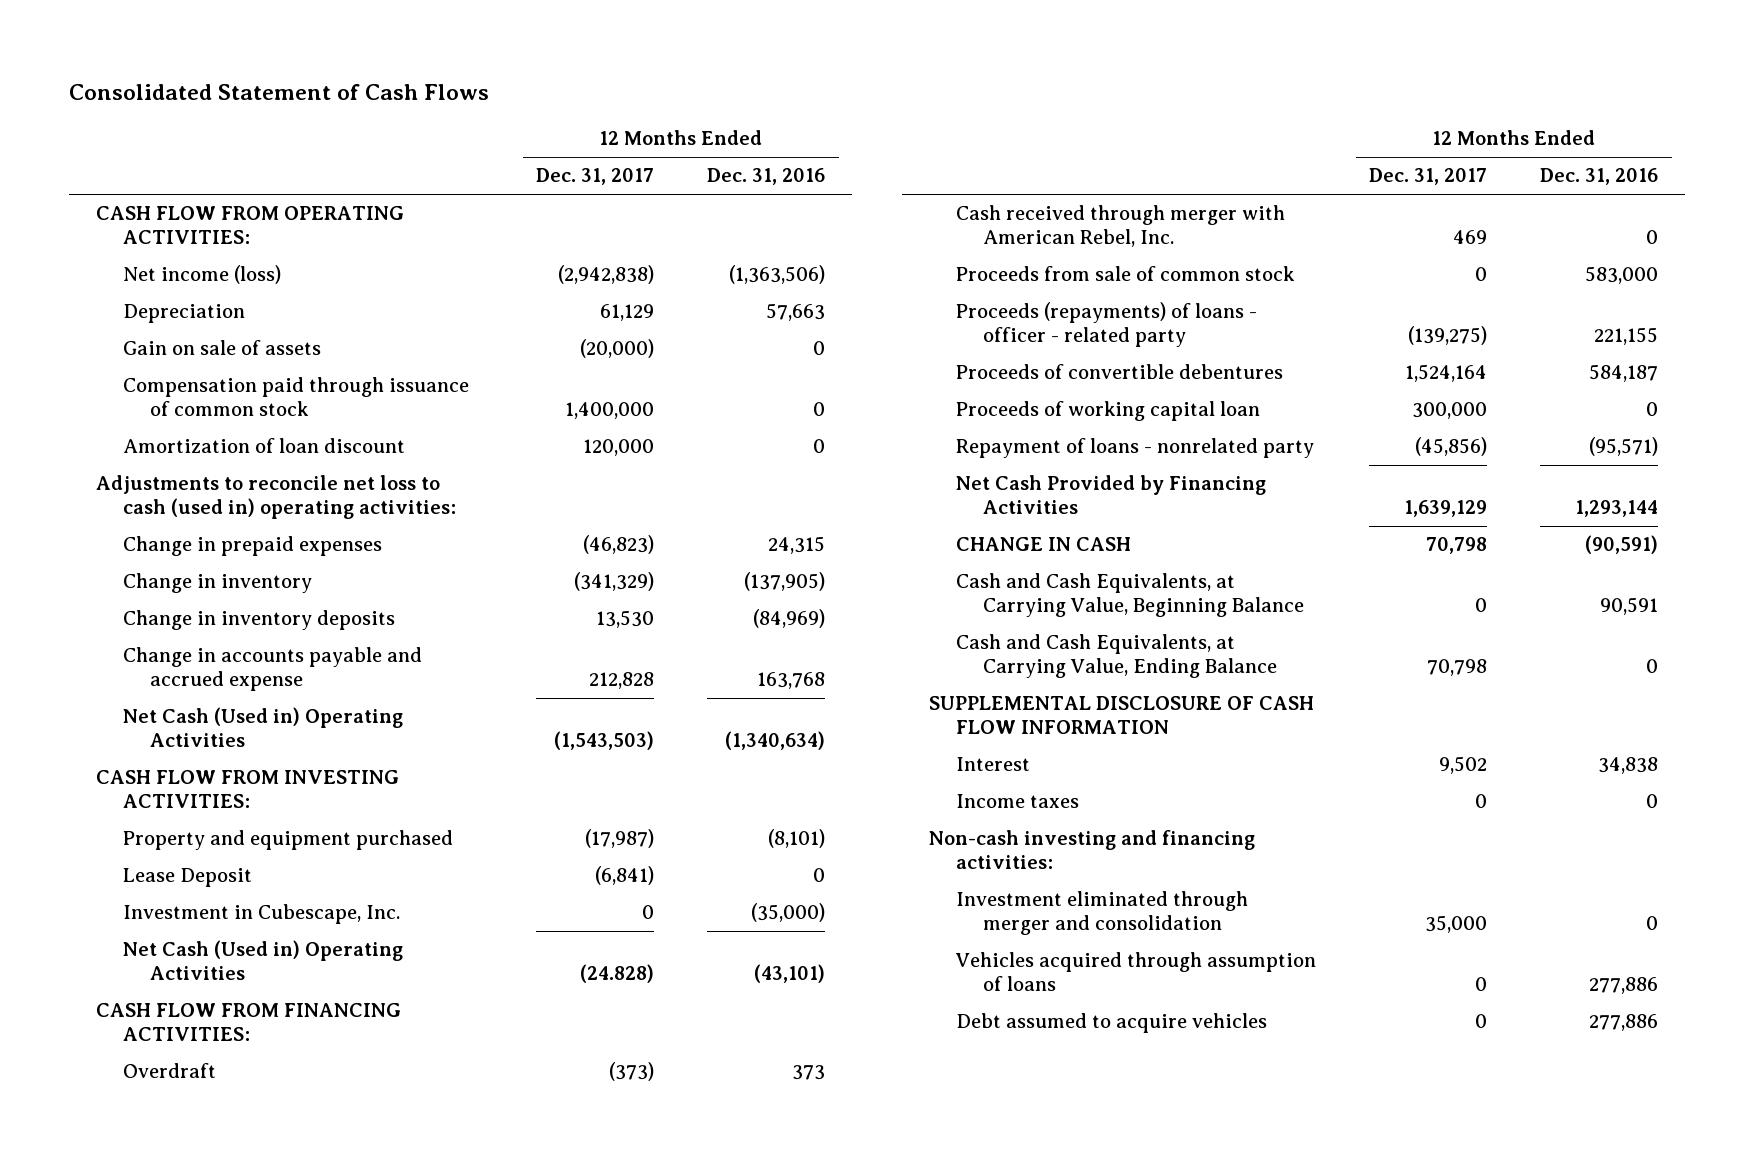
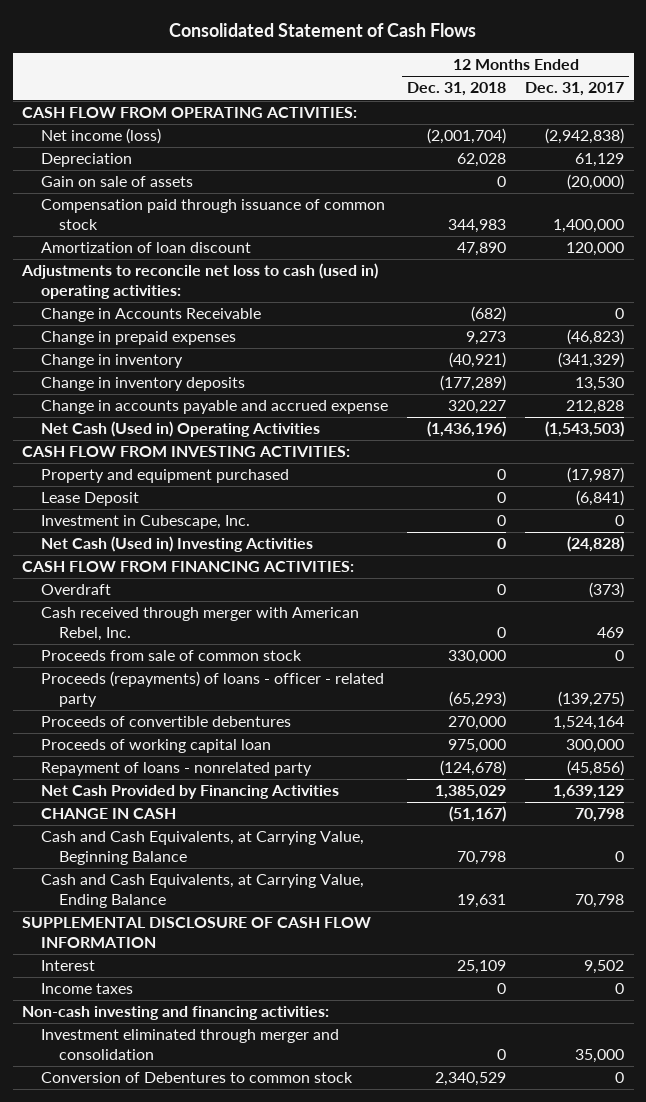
- | 12 Months Ended Dec. 31, 2017 | 12 Months Ended Dec. 31, 2016
+ | 12 Months Ended Dec. 31, 2018 | 12 Months Ended Dec. 31, 2017
+ Change in Accounts Receivable | (682) | 0
- Net Cash (Used in) Operating Activities | (24.828) | (43,101)
+ Net Cash (Used in) Investing Activities | 0 | (24,828)
- Vehicles acquired through assumption of loans | 0 | 277,886
- Debt assumed to acquire vehicles | 0 | 277,886
+ Conversion of Debentures to common stock | 2,340,529 | 0

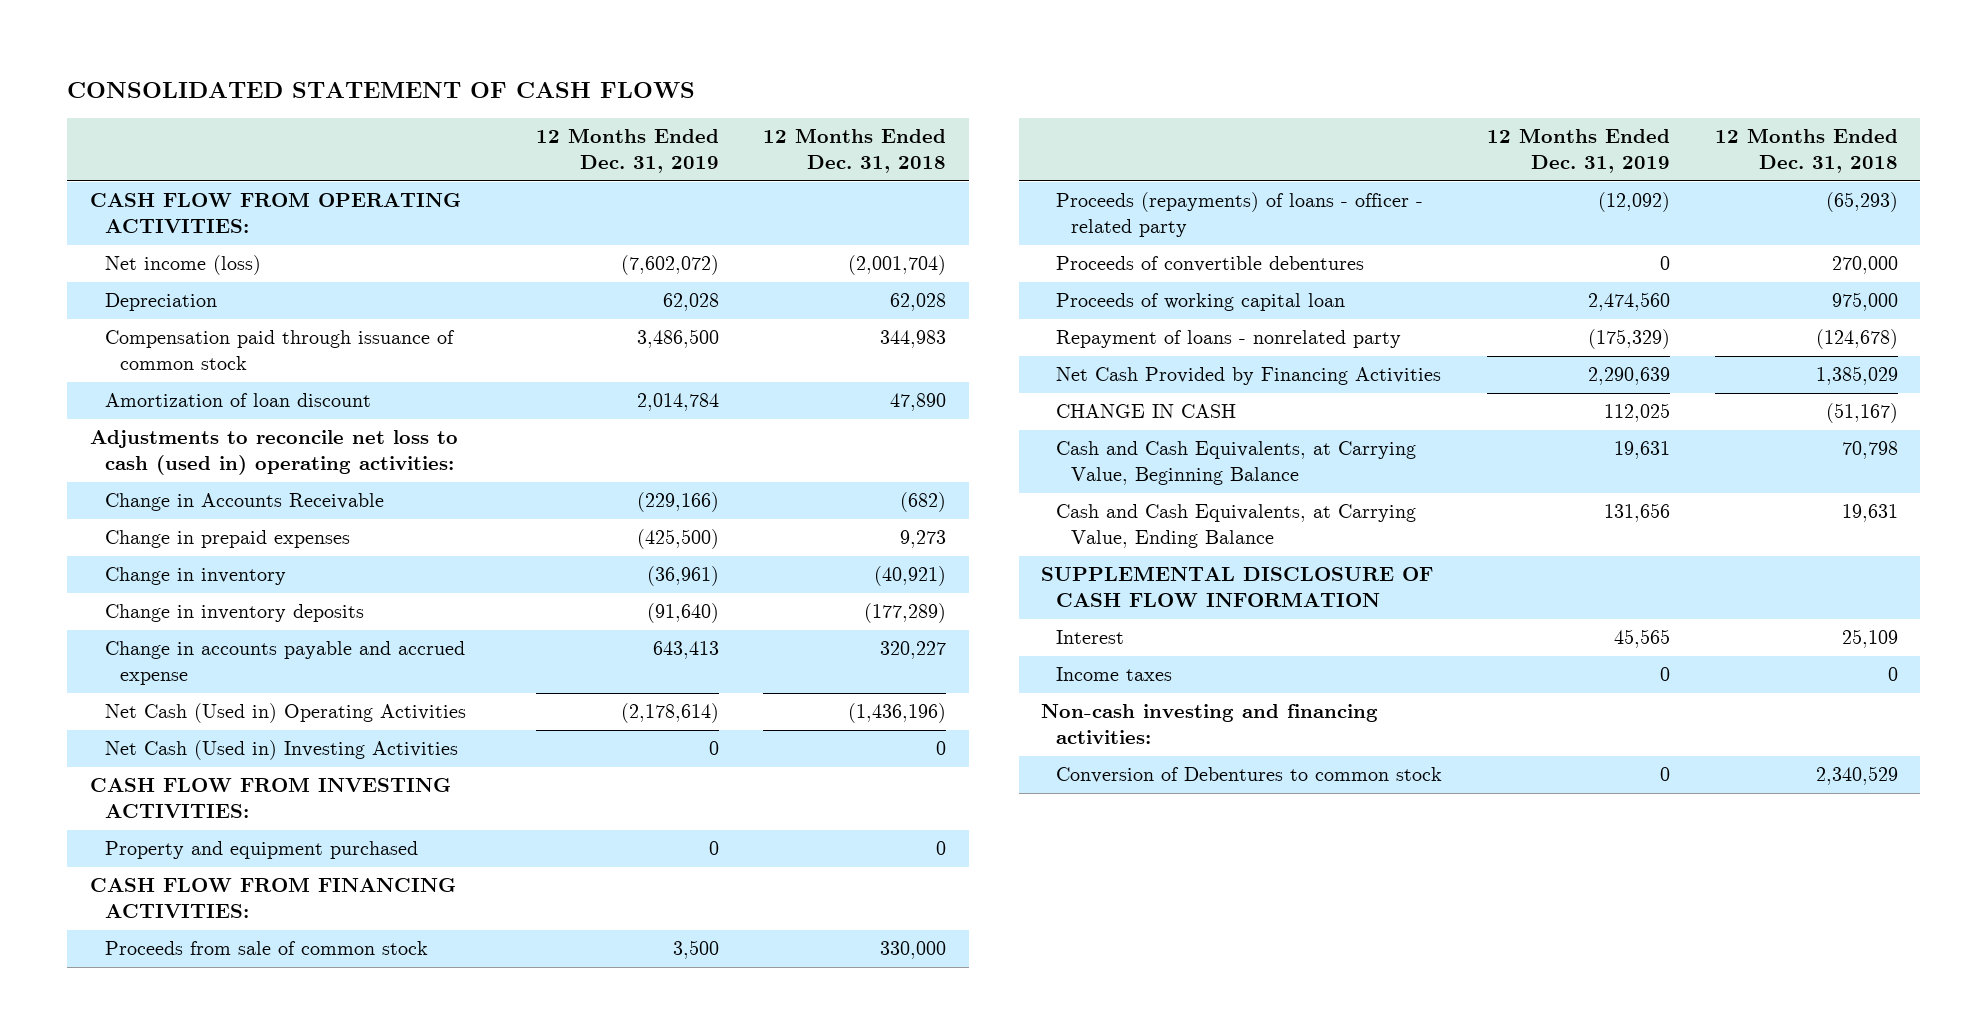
- Consolidated Statement of Cash Flows
+ CONSOLIDATED STATEMENT OF CASH FLOWS
- | 12 Months Ended Dec. 31, 2018 | 12 Months Ended Dec. 31, 2017
+ | 12 Months Ended Dec. 31, 2019 | 12 Months Ended Dec. 31, 2018
- Gain on sale of assets | 0 | (20,000)
moved up: Net Cash (Used in) Investing Activities | 0 | 0
- Lease Deposit | 0 | (6,841)
- Investment in Cubescape, Inc. | 0 | 0
- Overdraft | 0 | (373)
- Cash received through merger with American Rebel, Inc. | 0 | 469
- Investment eliminated through merger and consolidation | 0 | 35,000

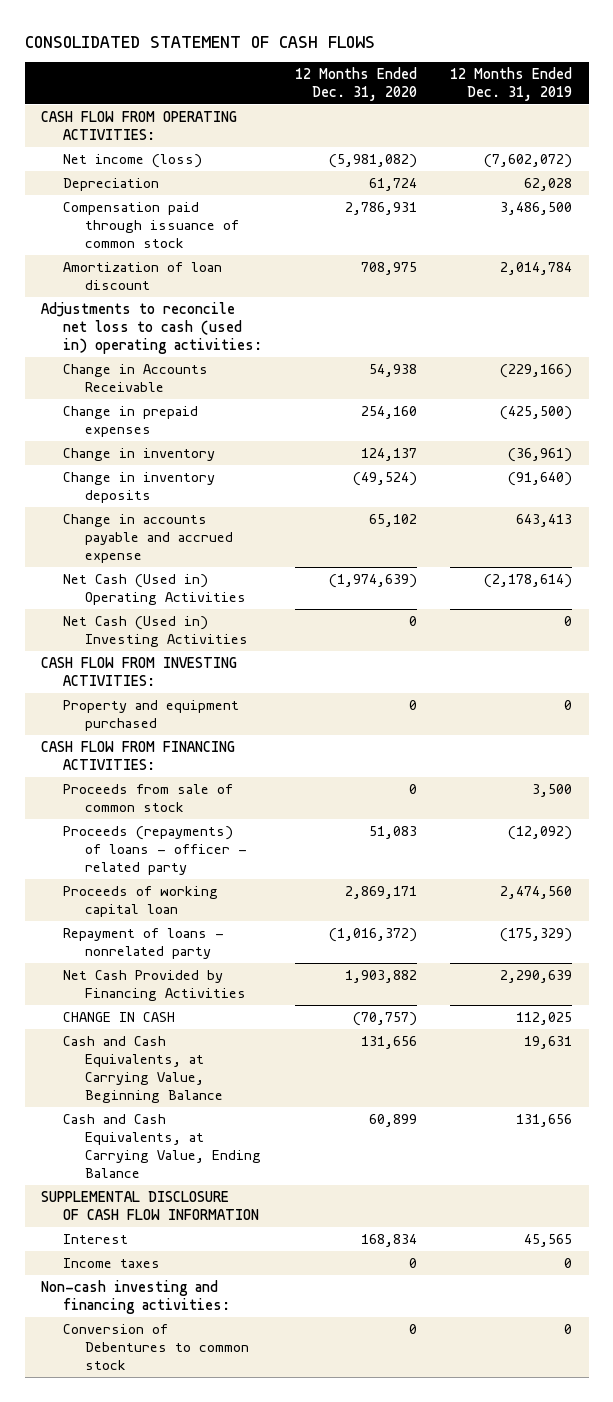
- | 12 Months Ended Dec. 31, 2019 | 12 Months Ended Dec. 31, 2018
+ | 12 Months Ended Dec. 31, 2020 | 12 Months Ended Dec. 31, 2019
- Proceeds of convertible debentures | 0 | 270,000

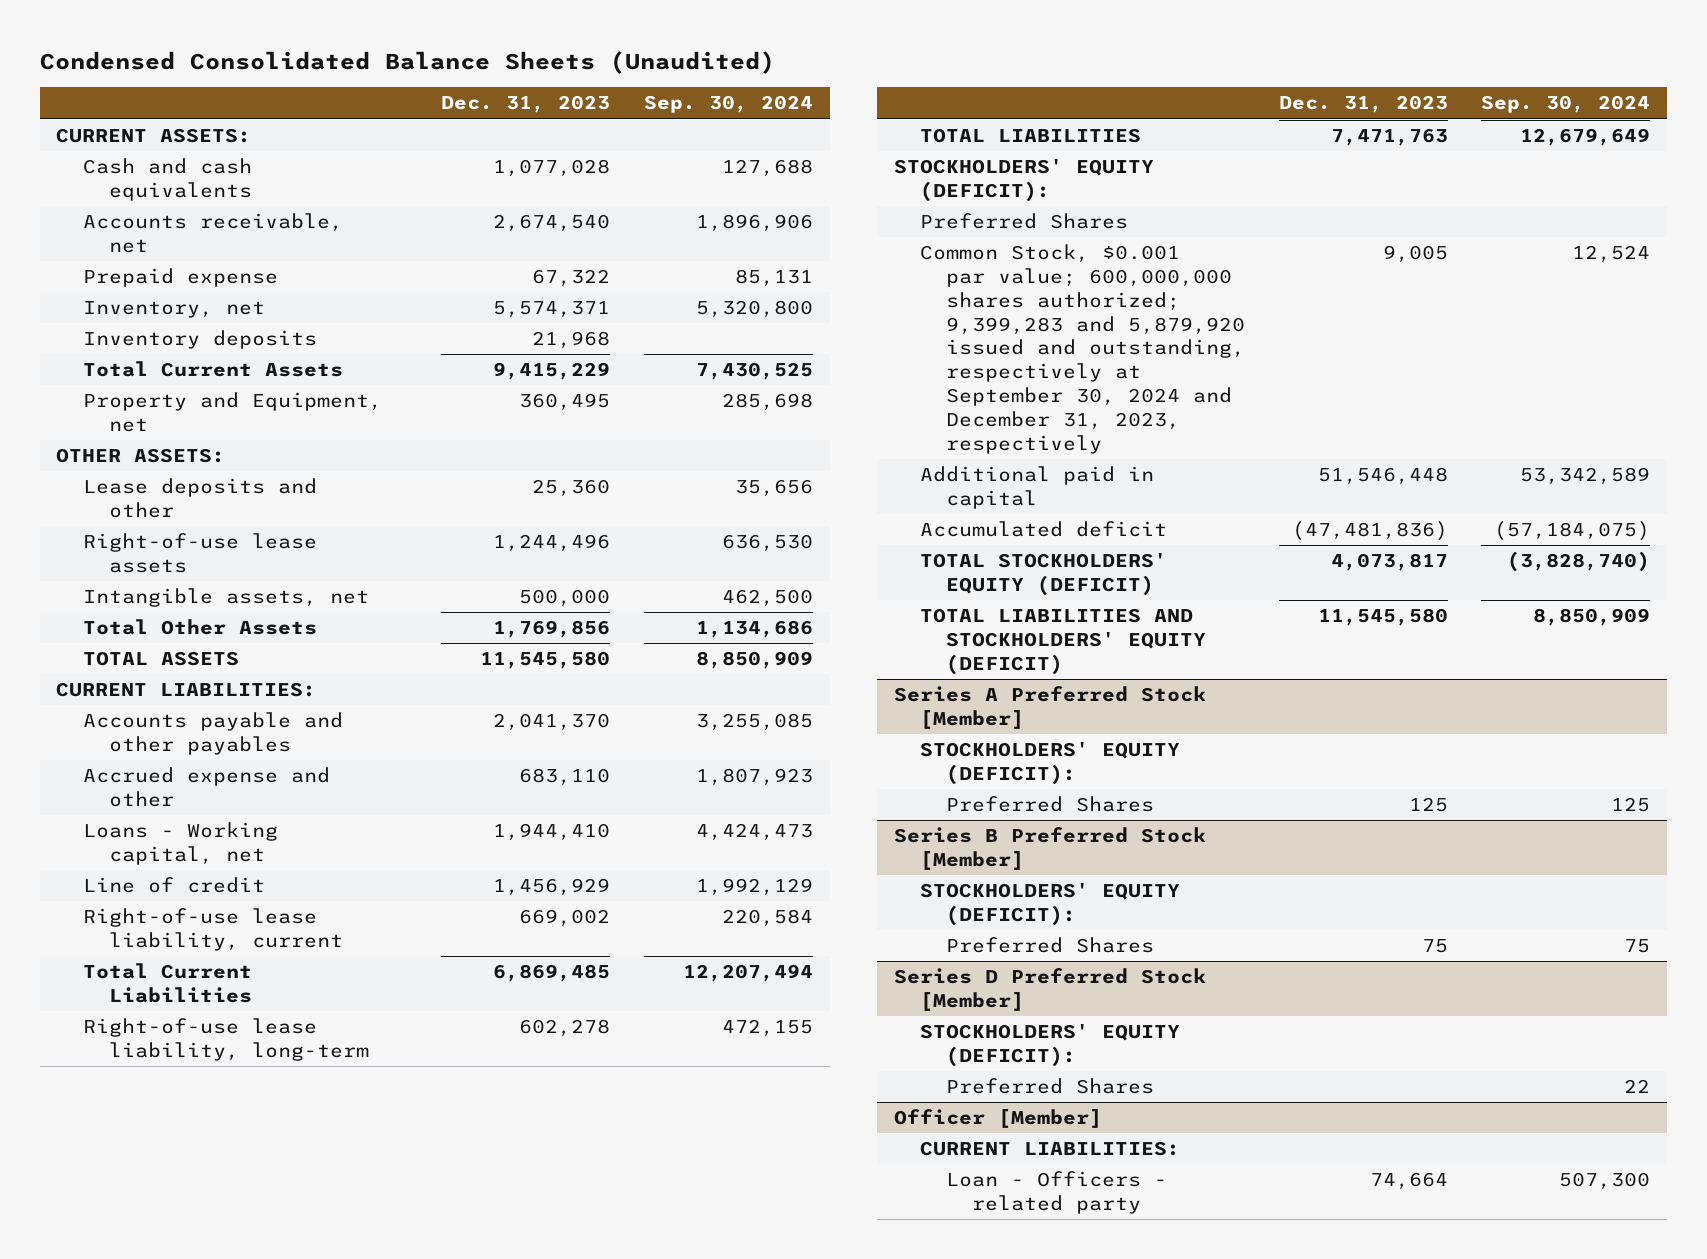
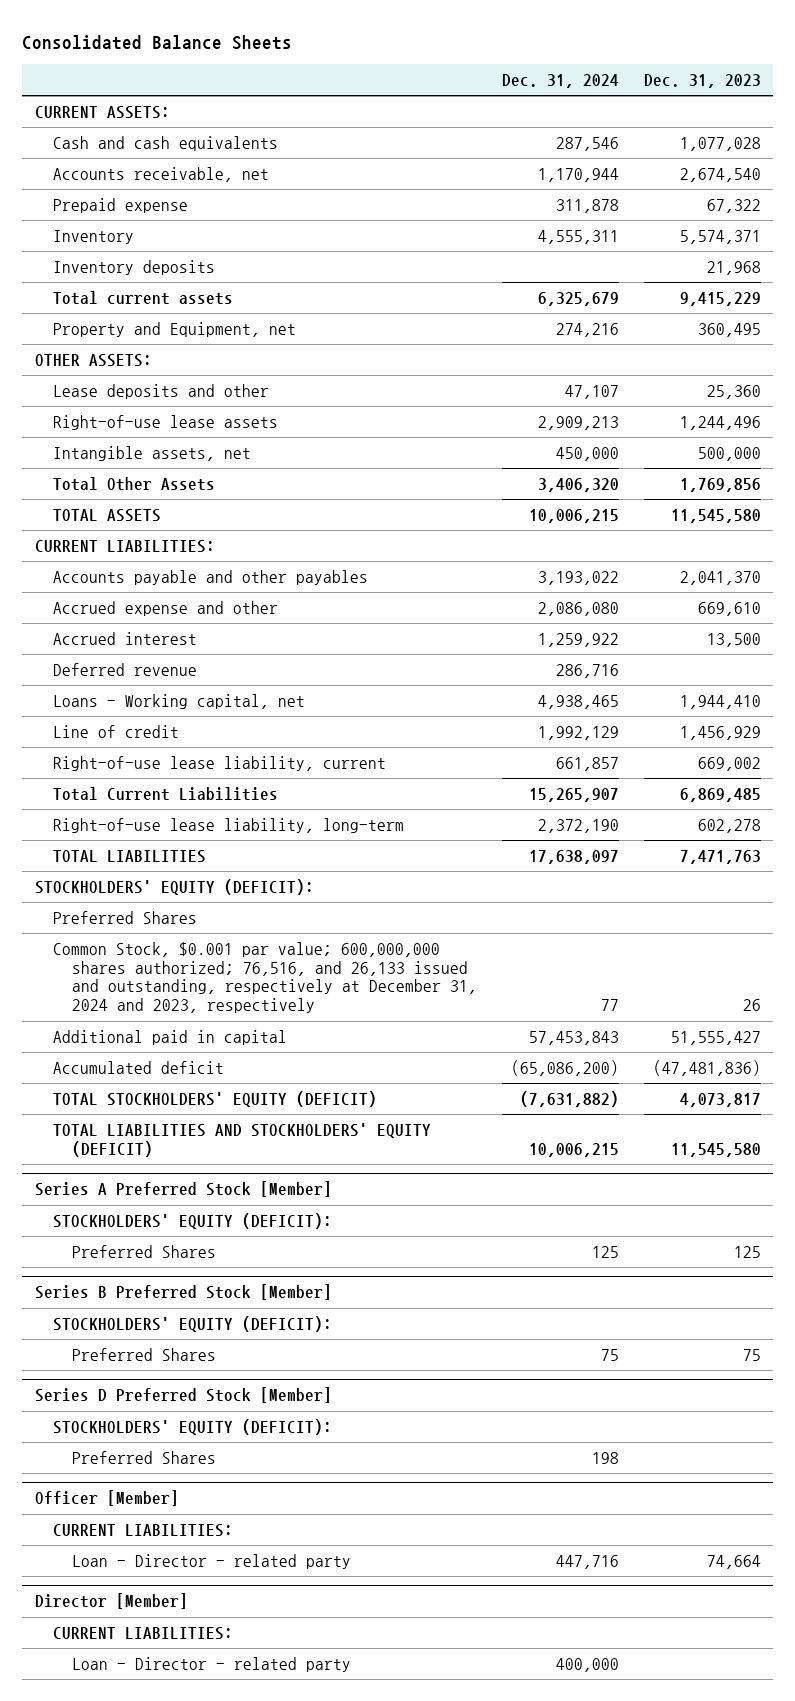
- Condensed Consolidated Balance Sheets (Unaudited)
+ Consolidated Balance Sheets
- | Dec. 31, 2023 | Sep. 30, 2024
+ | Dec. 31, 2024 | Dec. 31, 2023
- Inventory, net | 5,574,371 | 5,320,800
+ Inventory | 4,555,311 | 5,574,371
- Total Current Assets | 9,415,229 | 7,430,525
+ Total current assets | 6,325,679 | 9,415,229
- Accrued expense and other | 683,110 | 1,807,923
+ Accrued expense and other | 2,086,080 | 669,610
+ Accrued interest | 1,259,922 | 13,500
+ Deferred revenue | 286,716 |
- Common Stock, $0.001 par value; 600,000,000 shares authorized; 9,399,283 and 5,879,920 issued and outstanding, respectively at September 30, 2024 and December 31, 2023, respectively | 9,005 | 12,524
- Additional paid in capital | 51,546,448 | 53,342,589
+ Common Stock, $0.001 par value; 600,000,000 shares authorized; 76,516, and 26,133 issued and outstanding, respectively at December 31, 2024 and 2023, respectively | 77 | 26
+ Additional paid in capital | 57,453,843 | 51,555,427
@ Officer [Member]
- Loan - Officers - related party | 74,664 | 507,300
+ Loan - Director - related party | 447,716 | 74,664
+ Director [Member]
+ CURRENT LIABILITIES:
+ Loan - Director - related party | 400,000 |

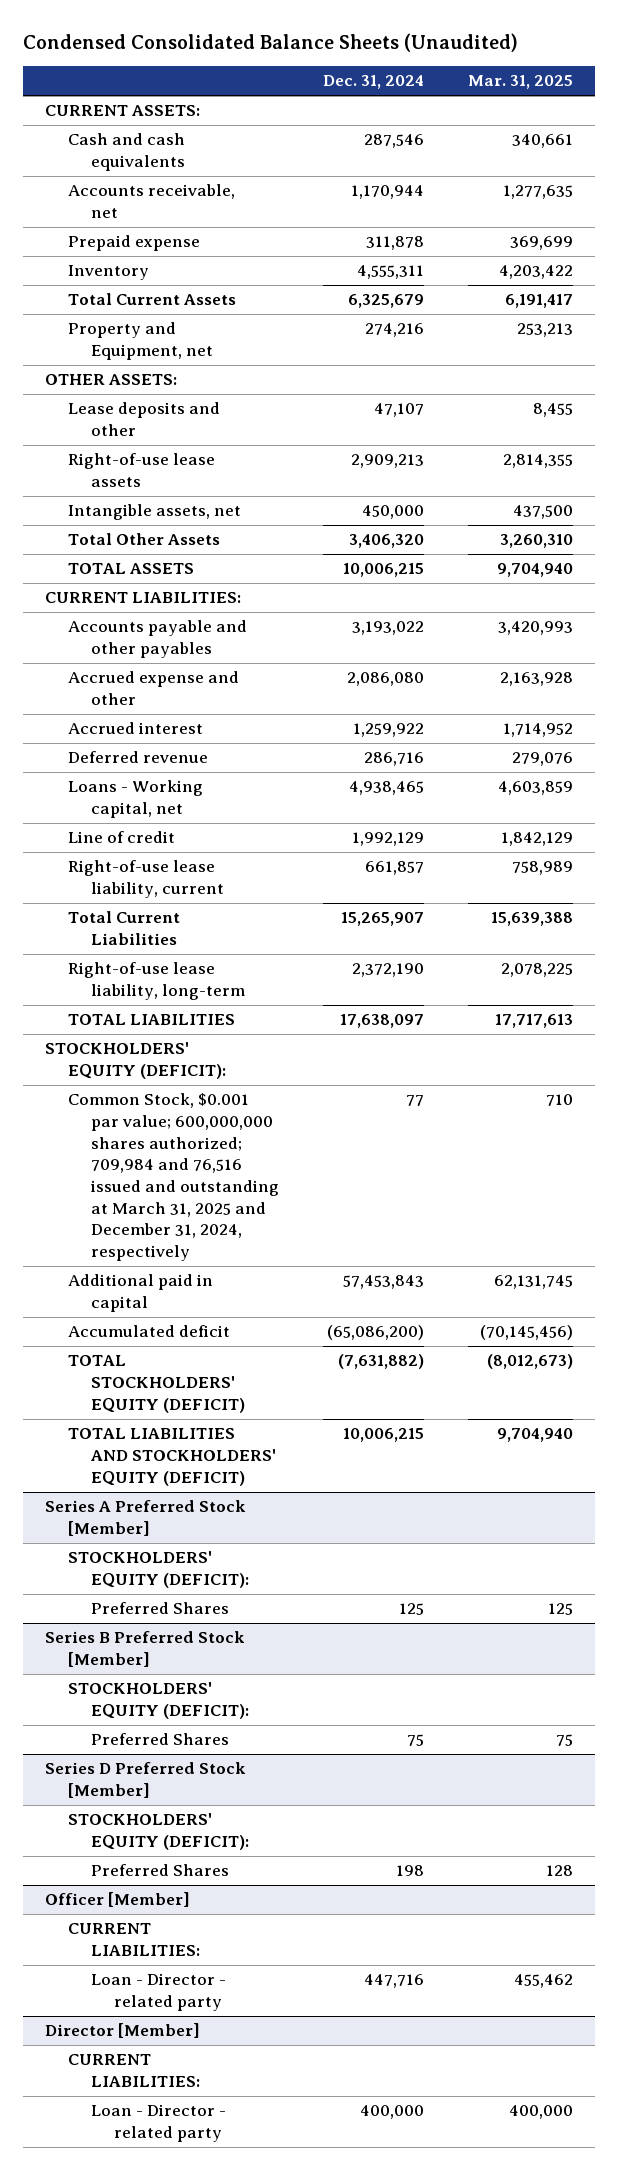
- Consolidated Balance Sheets
+ Condensed Consolidated Balance Sheets (Unaudited)
- | Dec. 31, 2024 | Dec. 31, 2023
+ | Dec. 31, 2024 | Mar. 31, 2025
- Inventory deposits | | 21,968
- Total current assets | 6,325,679 | 9,415,229
+ Total Current Assets | 6,325,679 | 6,191,417
- Preferred Shares
- Common Stock, $0.001 par value; 600,000,000 shares authorized; 76,516, and 26,133 issued and outstanding, respectively at December 31, 2024 and 2023, respectively | 77 | 26
+ Common Stock, $0.001 par value; 600,000,000 shares authorized; 709,984 and 76,516 issued and outstanding at March 31, 2025 and December 31, 2024, respectively | 77 | 710

